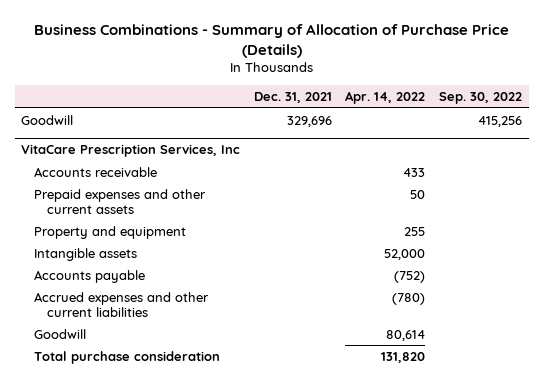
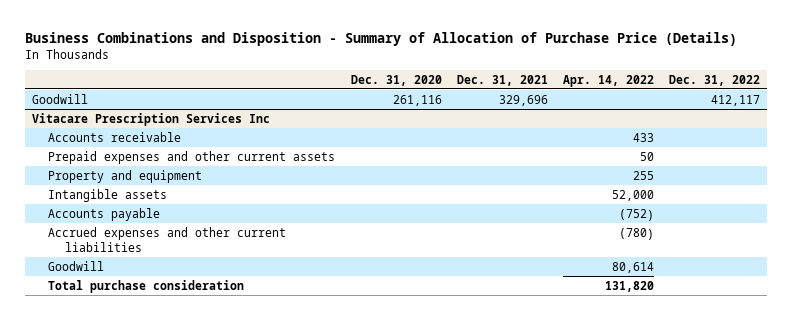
- Business Combinations - Summary of Allocation of Purchase Price (Details)
+ Business Combinations and Disposition - Summary of Allocation of Purchase Price (Details)
- | Dec. 31, 2021 | Apr. 14, 2022 | Sep. 30, 2022
+ | Dec. 31, 2020 | Dec. 31, 2021 | Apr. 14, 2022 | Dec. 31, 2022
- VitaCare Prescription Services, Inc
+ Vitacare Prescription Services Inc

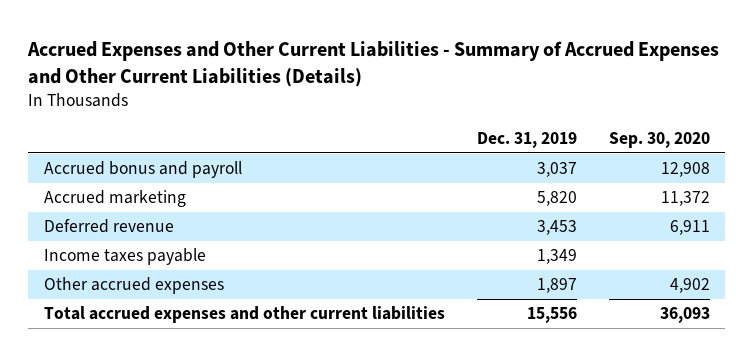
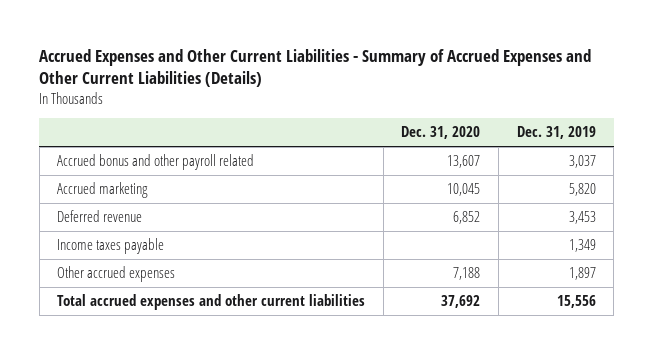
- | Dec. 31, 2019 | Sep. 30, 2020
+ | Dec. 31, 2020 | Dec. 31, 2019
- Accrued bonus and payroll | 3,037 | 12,908
+ Accrued bonus and other payroll related | 13,607 | 3,037

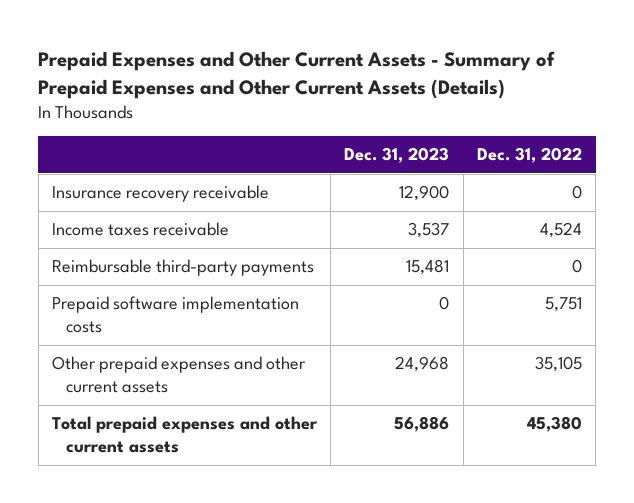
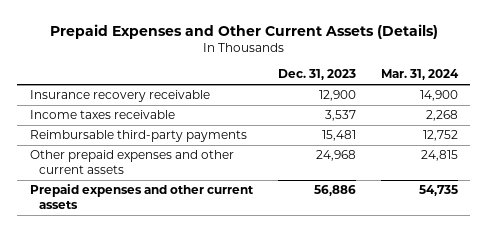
- Prepaid Expenses and Other Current Assets - Summary of Prepaid Expenses and Other Current Assets (Details)
+ Prepaid Expenses and Other Current Assets (Details)
- | Dec. 31, 2023 | Dec. 31, 2022
+ | Dec. 31, 2023 | Mar. 31, 2024
- Prepaid software implementation costs | 0 | 5,751
- Total prepaid expenses and other current assets | 56,886 | 45,380
+ Prepaid expenses and other current assets | 56,886 | 54,735

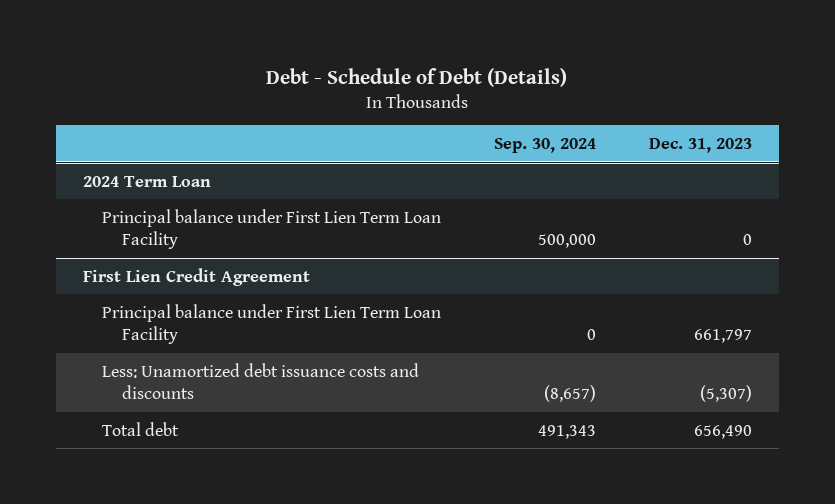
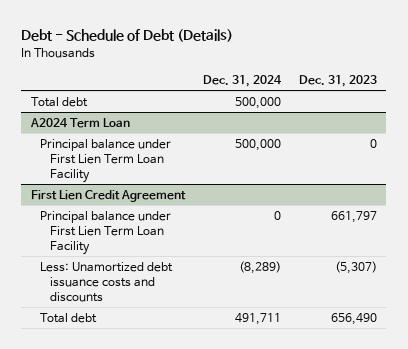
- | Sep. 30, 2024 | Dec. 31, 2023
+ | Dec. 31, 2024 | Dec. 31, 2023
- 2024 Term Loan
+ Total debt | 500,000 |
+ A2024 Term Loan

